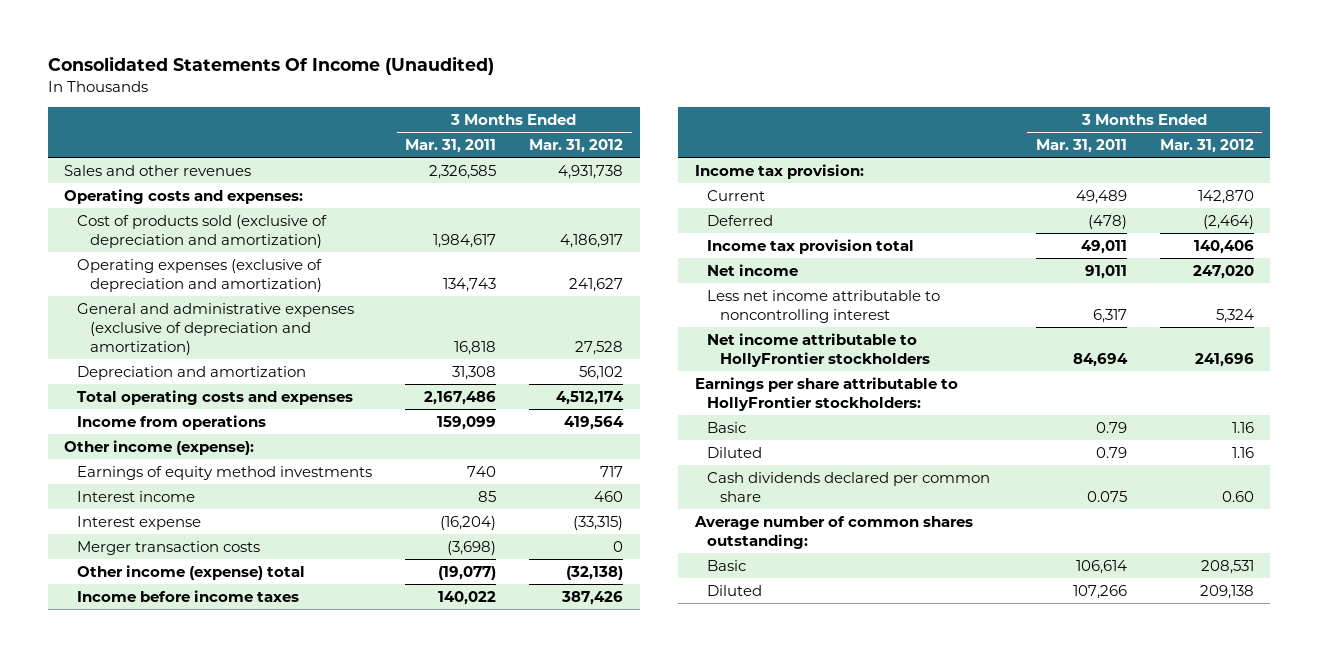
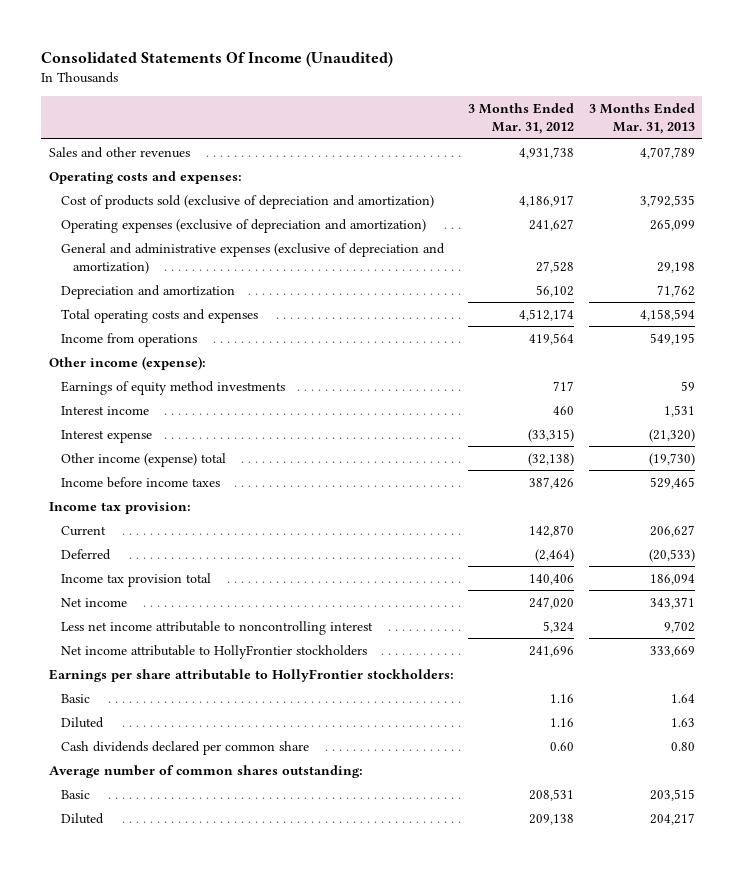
- | 3 Months Ended Mar. 31, 2011 | 3 Months Ended Mar. 31, 2012
+ | 3 Months Ended Mar. 31, 2012 | 3 Months Ended Mar. 31, 2013
- Merger transaction costs | (3,698) | 0

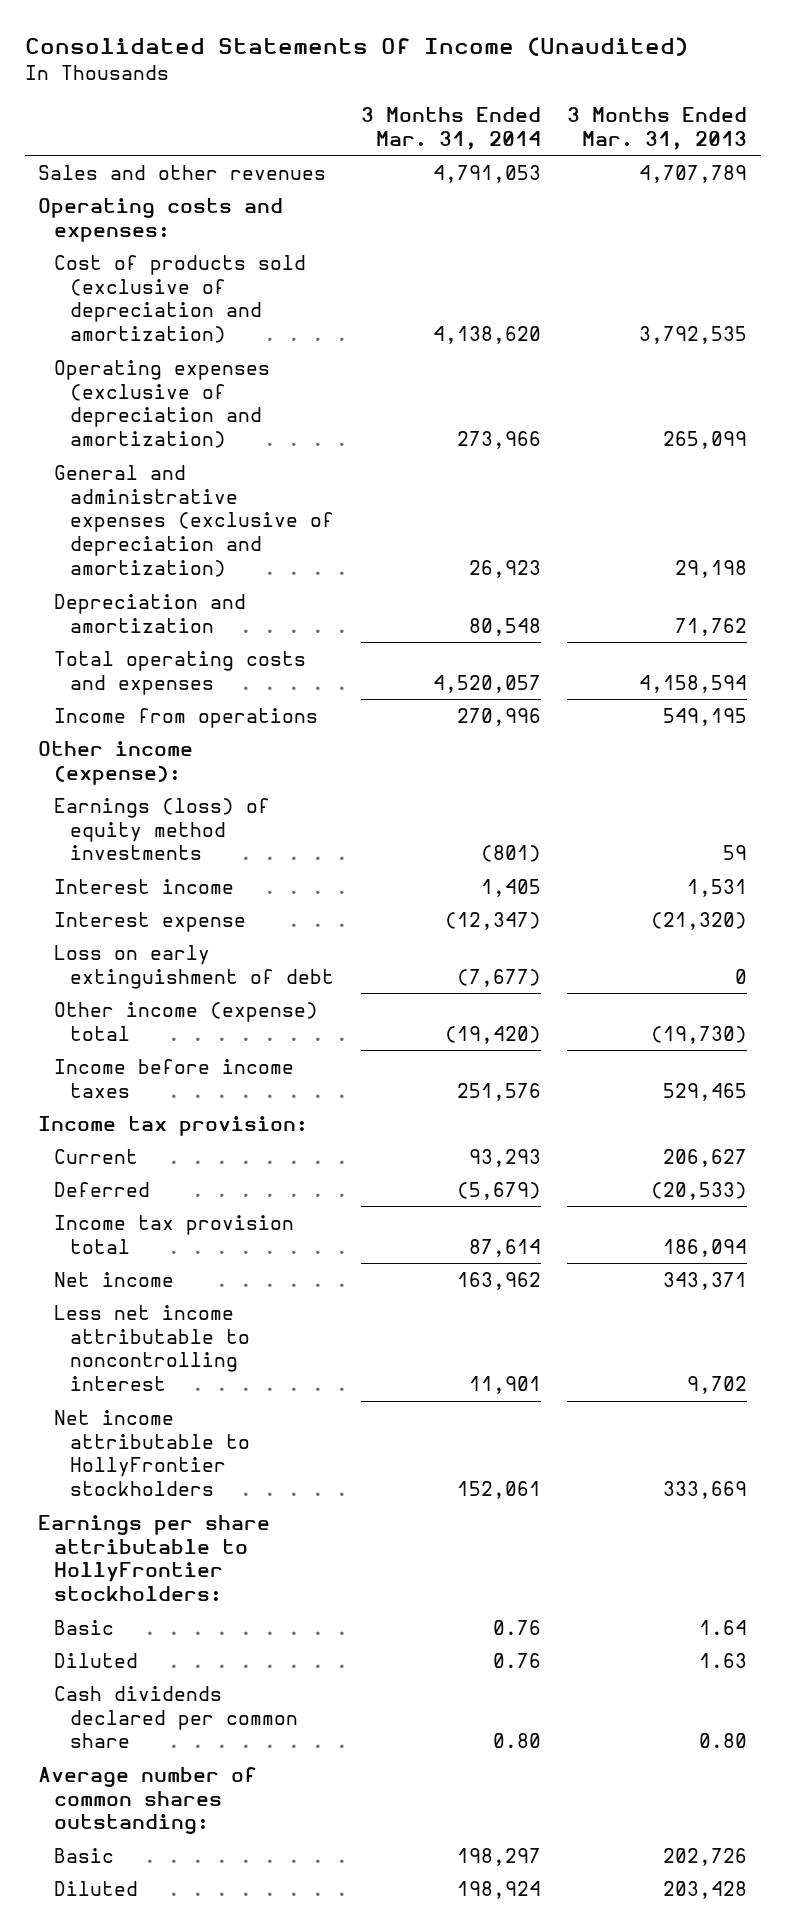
- | 3 Months Ended Mar. 31, 2012 | 3 Months Ended Mar. 31, 2013
+ | 3 Months Ended Mar. 31, 2014 | 3 Months Ended Mar. 31, 2013
- Earnings of equity method investments | 717 | 59
+ Earnings (loss) of equity method investments | (801) | 59
+ Loss on early extinguishment of debt | (7,677) | 0
- Basic | 208,531 | 203,515
- Diluted | 209,138 | 204,217
+ Basic | 198,297 | 202,726
+ Diluted | 198,924 | 203,428

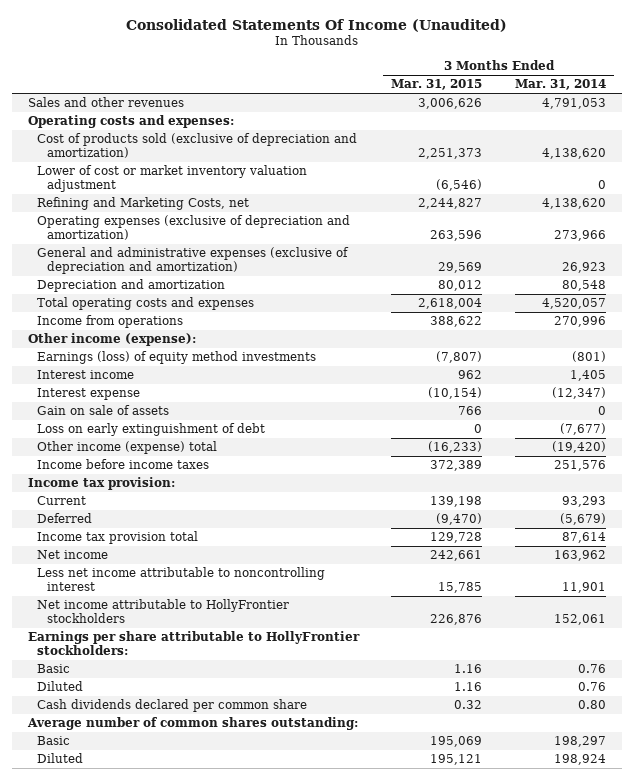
- | 3 Months Ended Mar. 31, 2014 | 3 Months Ended Mar. 31, 2013
+ | 3 Months Ended Mar. 31, 2015 | 3 Months Ended Mar. 31, 2014
+ Lower of cost or market inventory valuation adjustment | (6,546) | 0
+ Refining and Marketing Costs, net | 2,244,827 | 4,138,620
+ Gain on sale of assets | 766 | 0

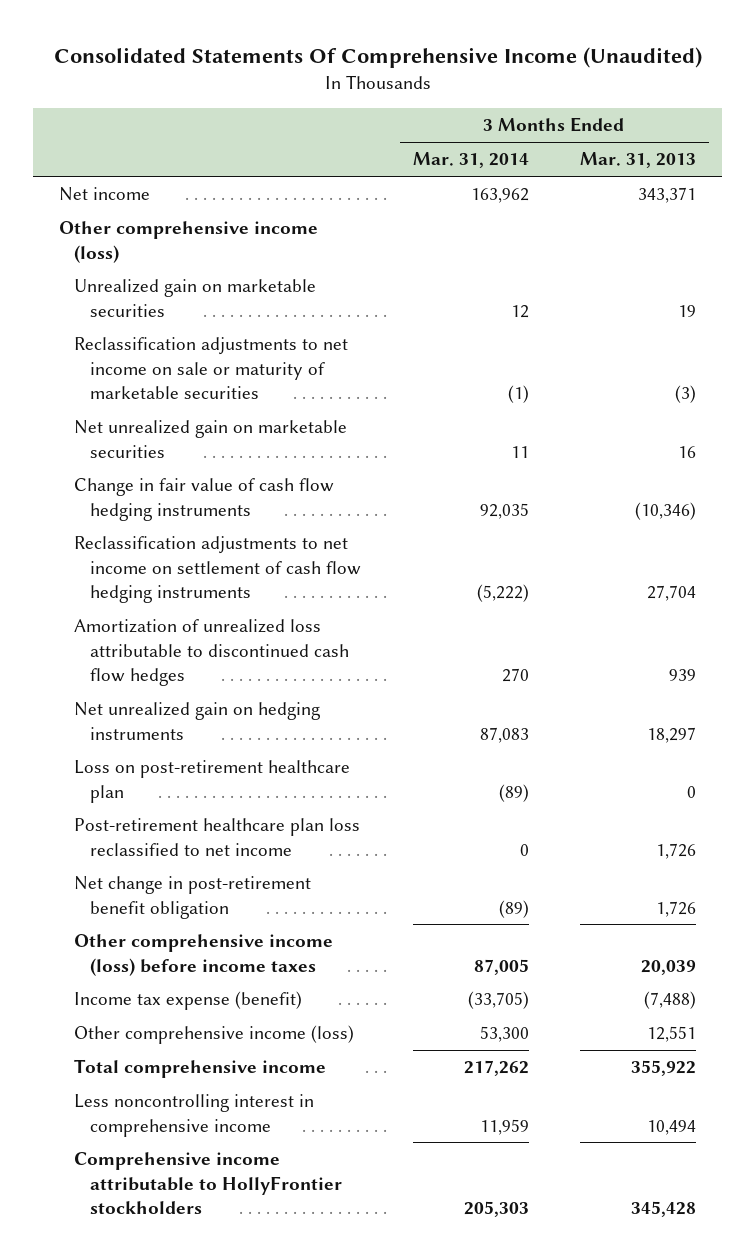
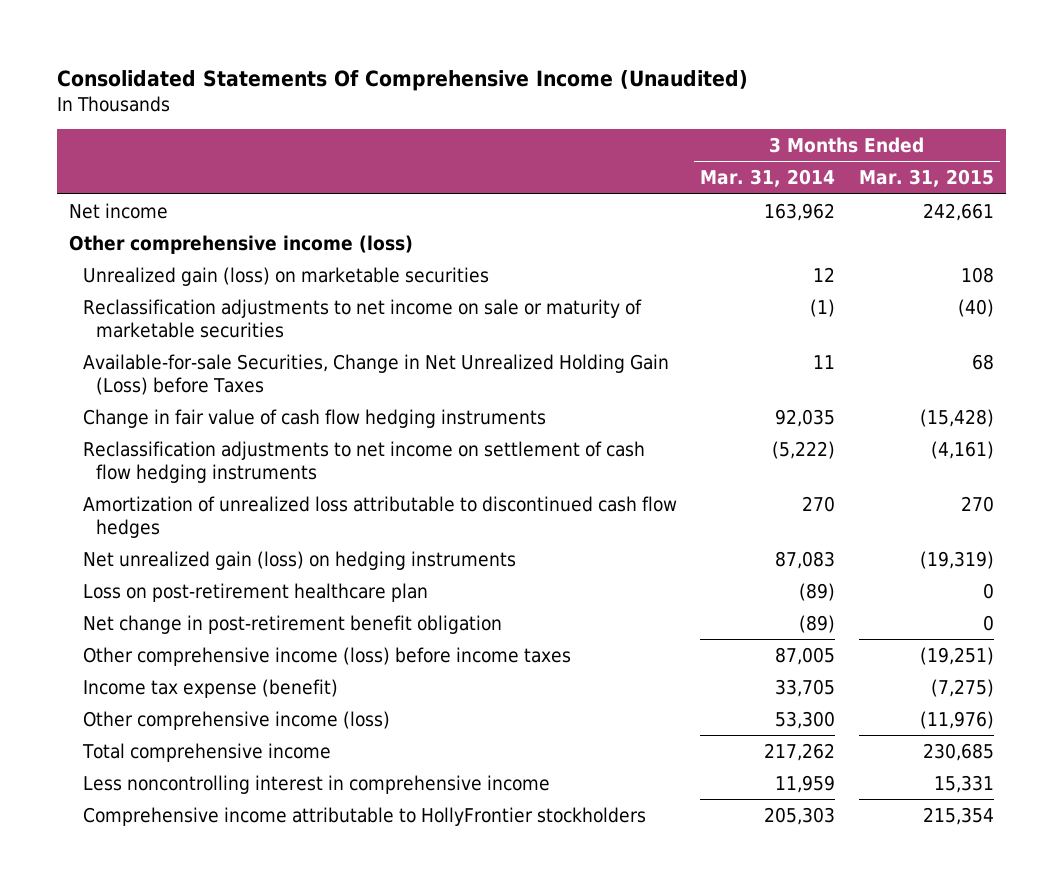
- | 3 Months Ended Mar. 31, 2014 | 3 Months Ended Mar. 31, 2013
+ | 3 Months Ended Mar. 31, 2014 | 3 Months Ended Mar. 31, 2015
- Unrealized gain on marketable securities | 12 | 19
+ Unrealized gain (loss) on marketable securities | 12 | 108
- Net unrealized gain on marketable securities | 11 | 16
+ Available-for-sale Securities, Change in Net Unrealized Holding Gain (Loss) before Taxes | 11 | 68
- Net unrealized gain on hedging instruments | 87,083 | 18,297
+ Net unrealized gain (loss) on hedging instruments | 87,083 | (19,319)
- Post-retirement healthcare plan loss reclassified to net income | 0 | 1,726
- Income tax expense (benefit) | (33,705) | (7,488)
+ Income tax expense (benefit) | 33,705 | (7,275)

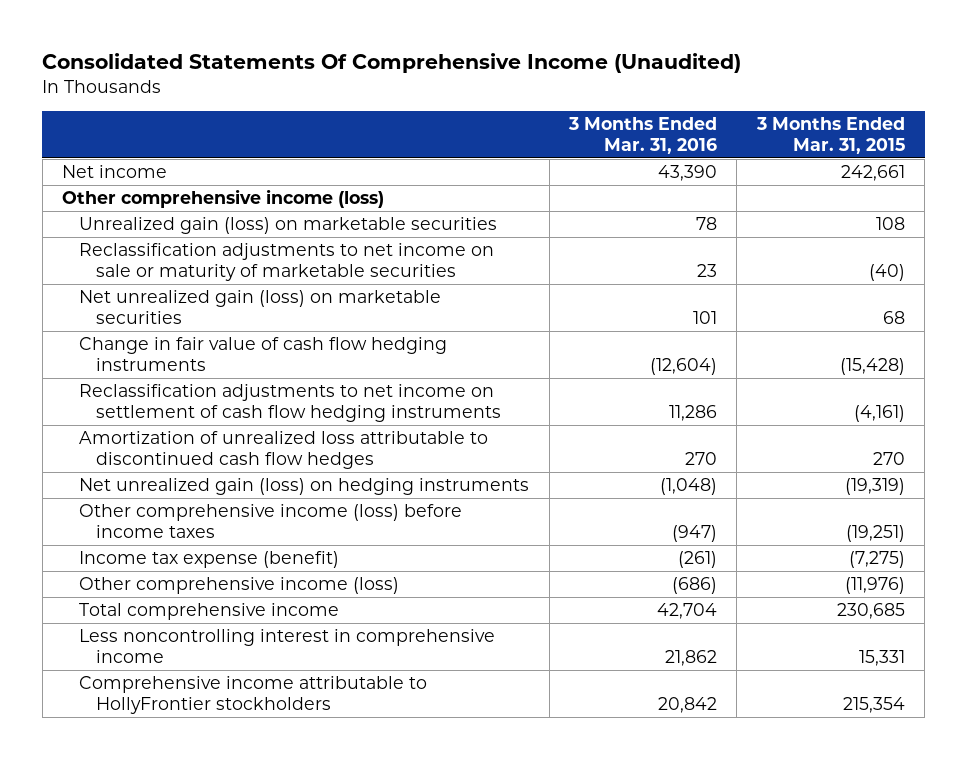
- | 3 Months Ended Mar. 31, 2014 | 3 Months Ended Mar. 31, 2015
+ | 3 Months Ended Mar. 31, 2016 | 3 Months Ended Mar. 31, 2015
- Available-for-sale Securities, Change in Net Unrealized Holding Gain (Loss) before Taxes | 11 | 68
+ Net unrealized gain (loss) on marketable securities | 101 | 68
- Loss on post-retirement healthcare plan | (89) | 0
- Net change in post-retirement benefit obligation | (89) | 0

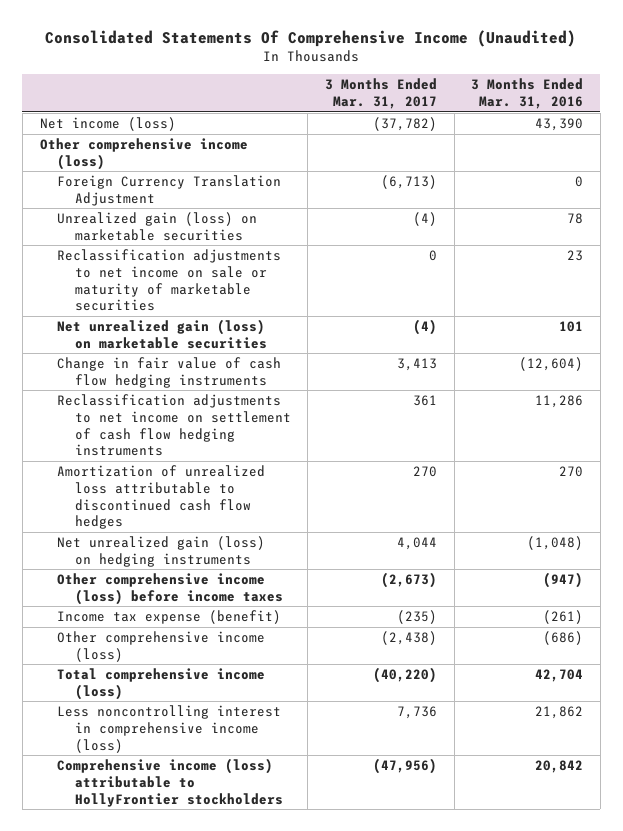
- | 3 Months Ended Mar. 31, 2016 | 3 Months Ended Mar. 31, 2015
+ | 3 Months Ended Mar. 31, 2017 | 3 Months Ended Mar. 31, 2016
- Net income | 43,390 | 242,661
+ Net income (loss) | (37,782) | 43,390
+ Foreign Currency Translation Adjustment | (6,713) | 0
- Total comprehensive income | 42,704 | 230,685
- Less noncontrolling interest in comprehensive income | 21,862 | 15,331
- Comprehensive income attributable to HollyFrontier stockholders | 20,842 | 215,354
+ Total comprehensive income (loss) | (40,220) | 42,704
+ Less noncontrolling interest in comprehensive income (loss) | 7,736 | 21,862
+ Comprehensive income (loss) attributable to HollyFrontier stockholders | (47,956) | 20,842

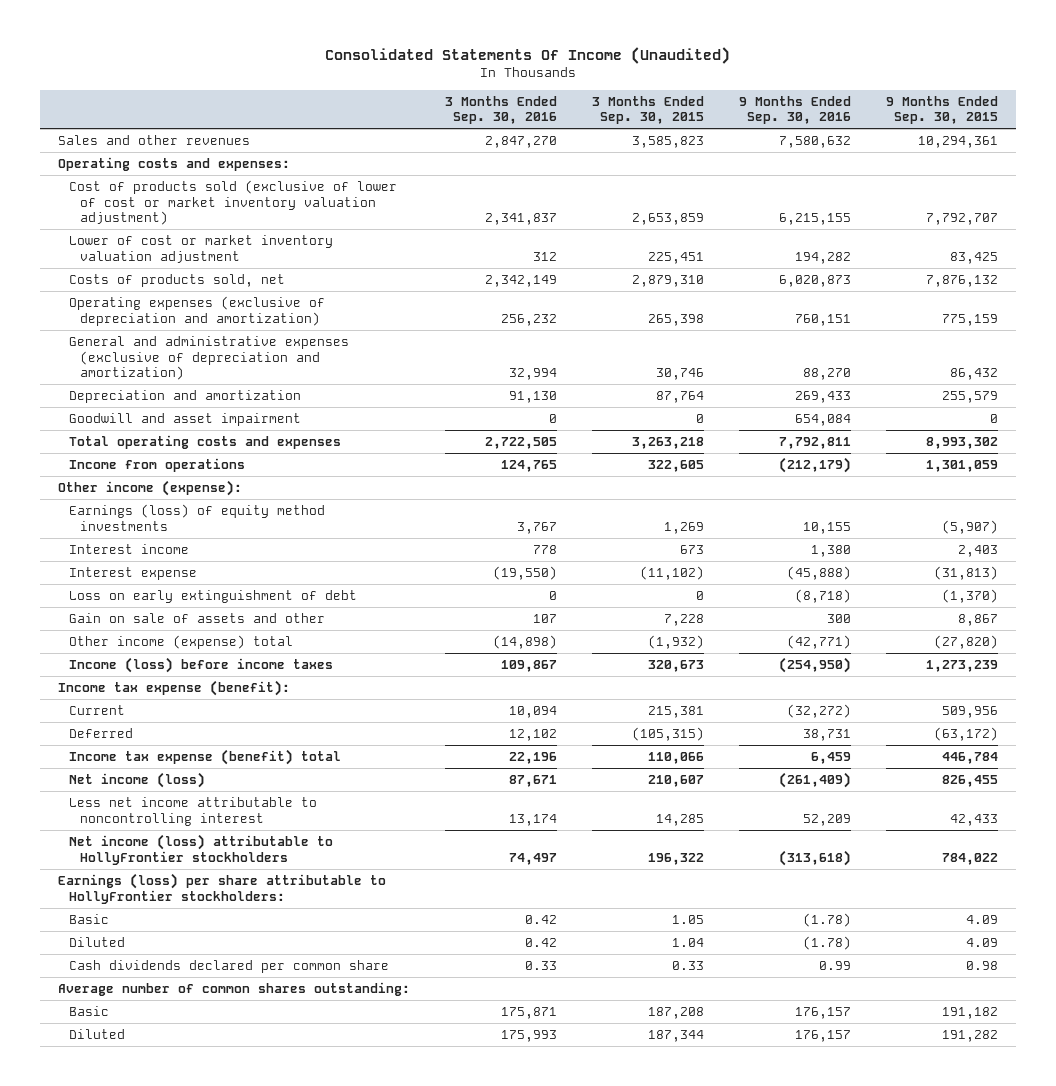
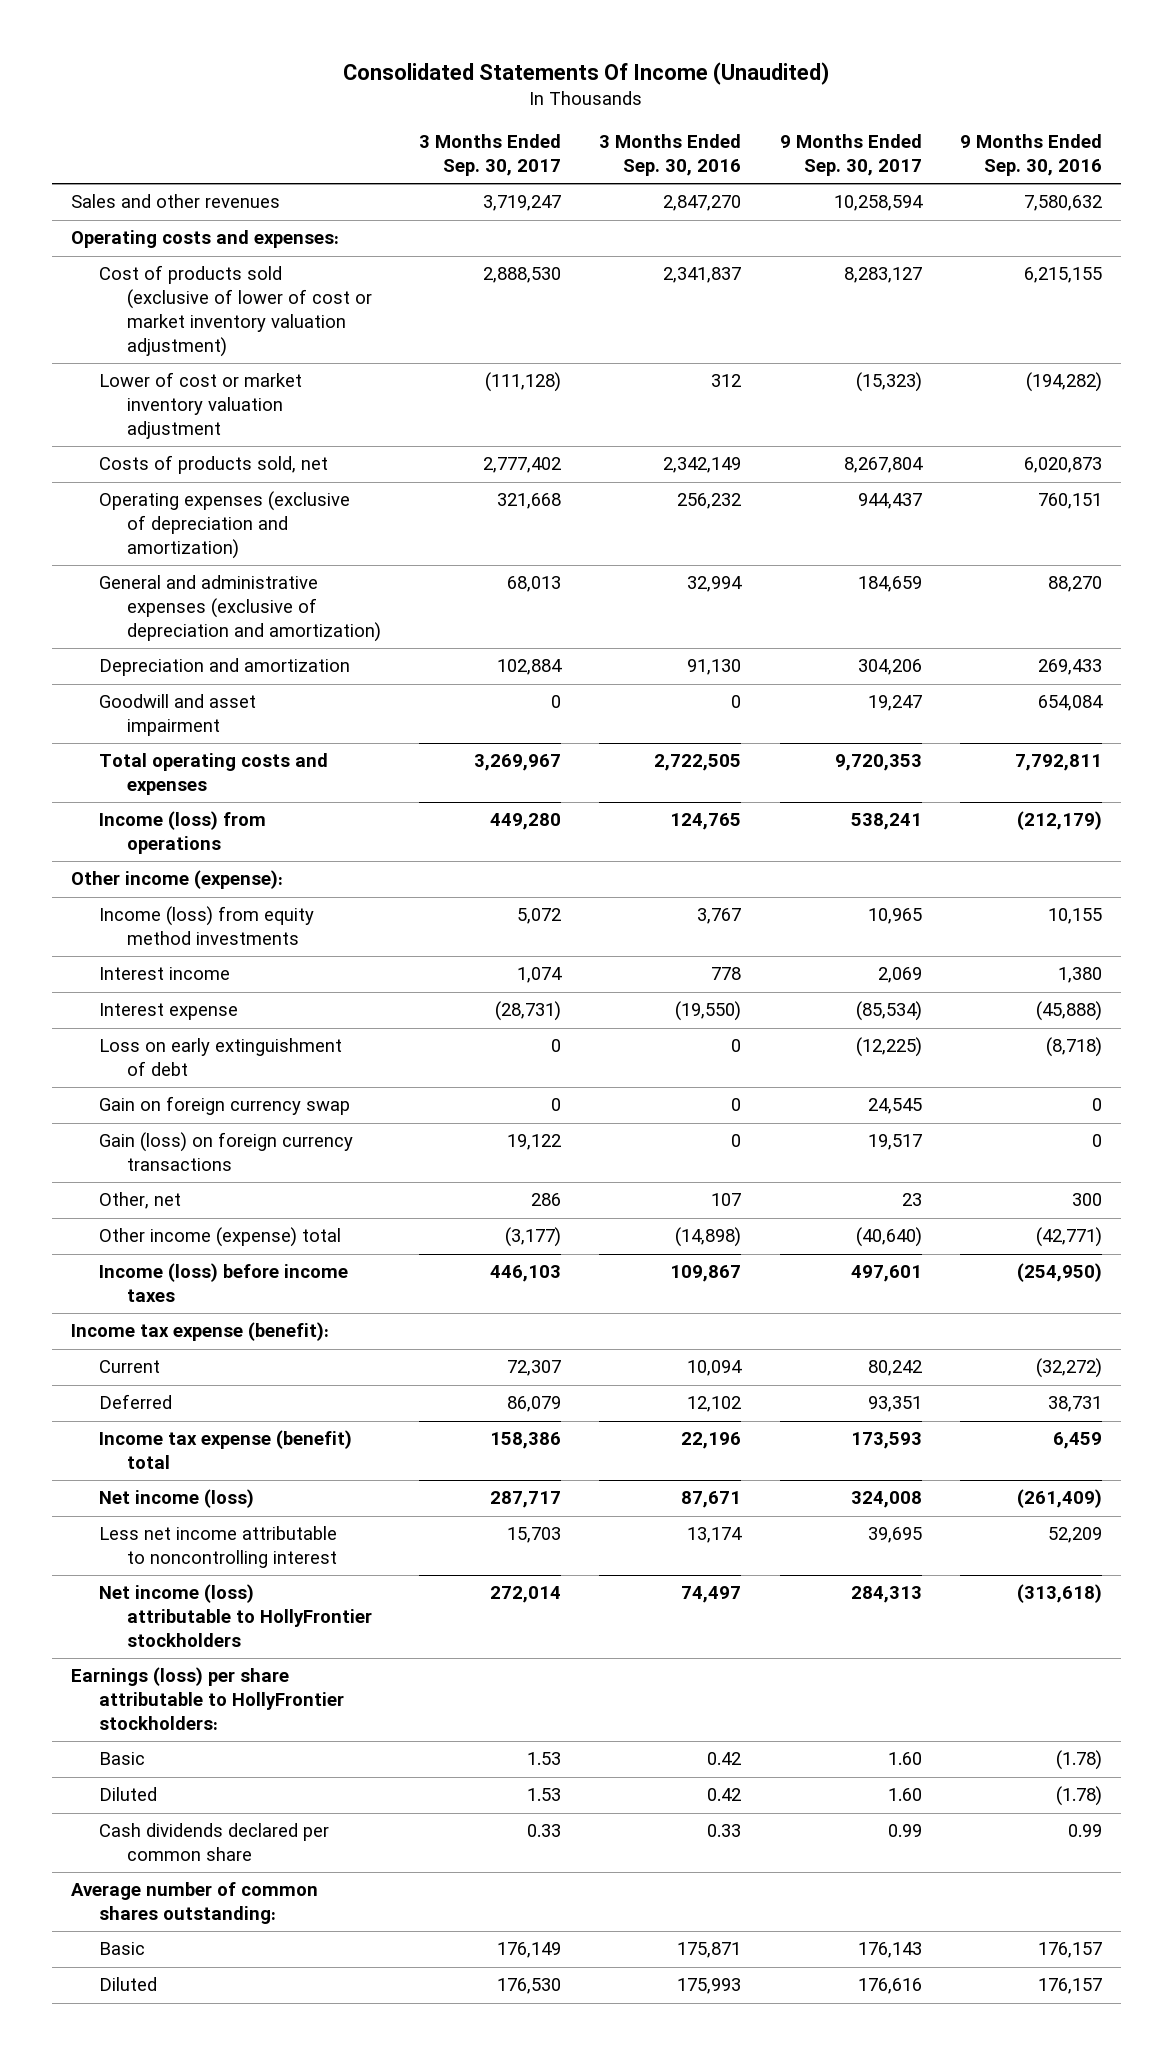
- | 3 Months Ended Sep. 30, 2016 | 3 Months Ended Sep. 30, 2015 | 9 Months Ended Sep. 30, 2016 | 9 Months Ended Sep. 30, 2015
+ | 3 Months Ended Sep. 30, 2017 | 3 Months Ended Sep. 30, 2016 | 9 Months Ended Sep. 30, 2017 | 9 Months Ended Sep. 30, 2016
- Lower of cost or market inventory valuation adjustment | 312 | 225,451 | 194,282 | 83,425
+ Lower of cost or market inventory valuation adjustment | (111,128) | 312 | (15,323) | (194,282)
- Income from operations | 124,765 | 322,605 | (212,179) | 1,301,059
+ Income (loss) from operations | 449,280 | 124,765 | 538,241 | (212,179)
- Earnings (loss) of equity method investments | 3,767 | 1,269 | 10,155 | (5,907)
+ Income (loss) from equity method investments | 5,072 | 3,767 | 10,965 | 10,155
- Gain on sale of assets and other | 107 | 7,228 | 300 | 8,867
+ Gain on foreign currency swap | 0 | 0 | 24,545 | 0
+ Gain (loss) on foreign currency transactions | 19,122 | 0 | 19,517 | 0
+ Other, net | 286 | 107 | 23 | 300

